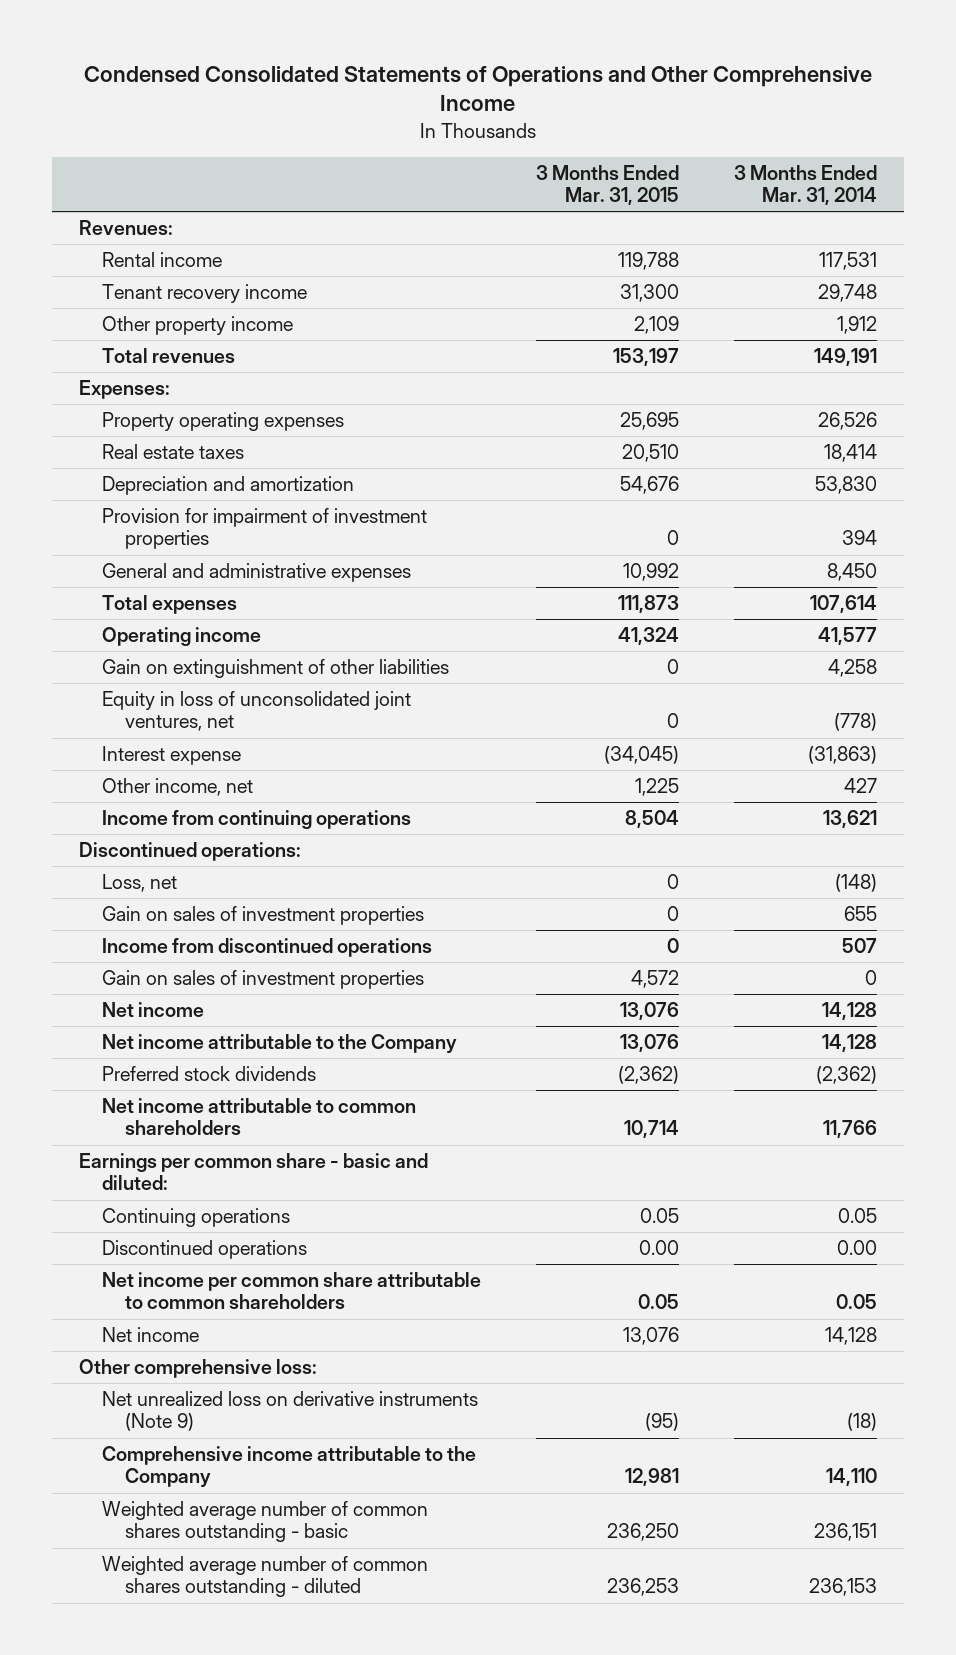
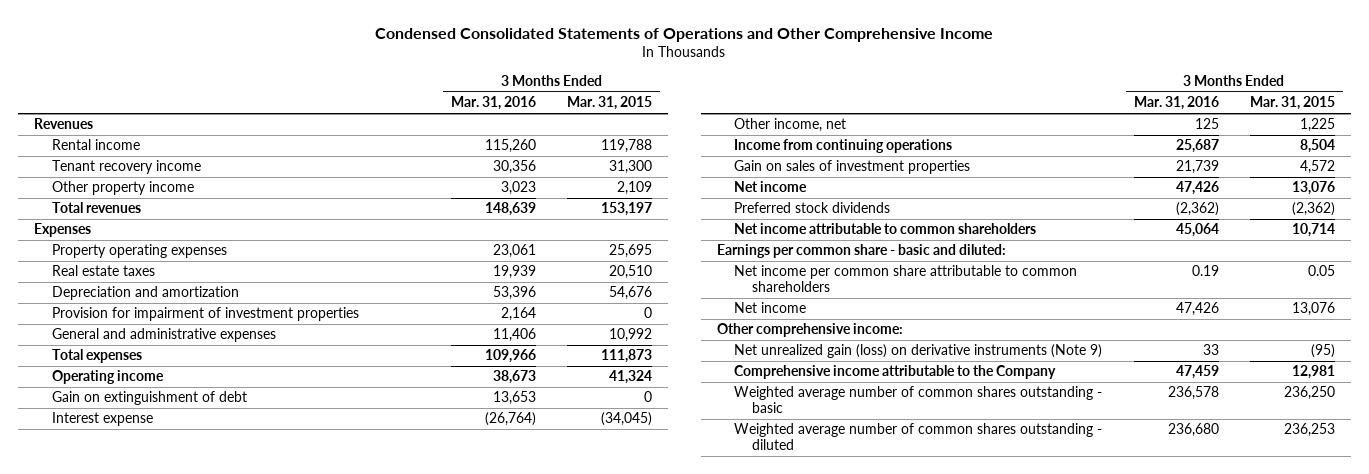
- | 3 Months Ended Mar. 31, 2015 | 3 Months Ended Mar. 31, 2014
+ | 3 Months Ended Mar. 31, 2016 | 3 Months Ended Mar. 31, 2015
- Revenues:
+ Revenues
- Expenses:
+ Expenses
- Gain on extinguishment of other liabilities | 0 | 4,258
- Equity in loss of unconsolidated joint ventures, net | 0 | (778)
+ Gain on extinguishment of debt | 13,653 | 0
- Discontinued operations:
- Loss, net | 0 | (148)
- Gain on sales of investment properties | 0 | 655
- Income from discontinued operations | 0 | 507
- Net income attributable to the Company | 13,076 | 14,128
- Continuing operations | 0.05 | 0.05
- Discontinued operations | 0.00 | 0.00
- Other comprehensive loss:
- Net unrealized loss on derivative instruments (Note 9) | (95) | (18)
+ Other comprehensive income:
+ Net unrealized gain (loss) on derivative instruments (Note 9) | 33 | (95)

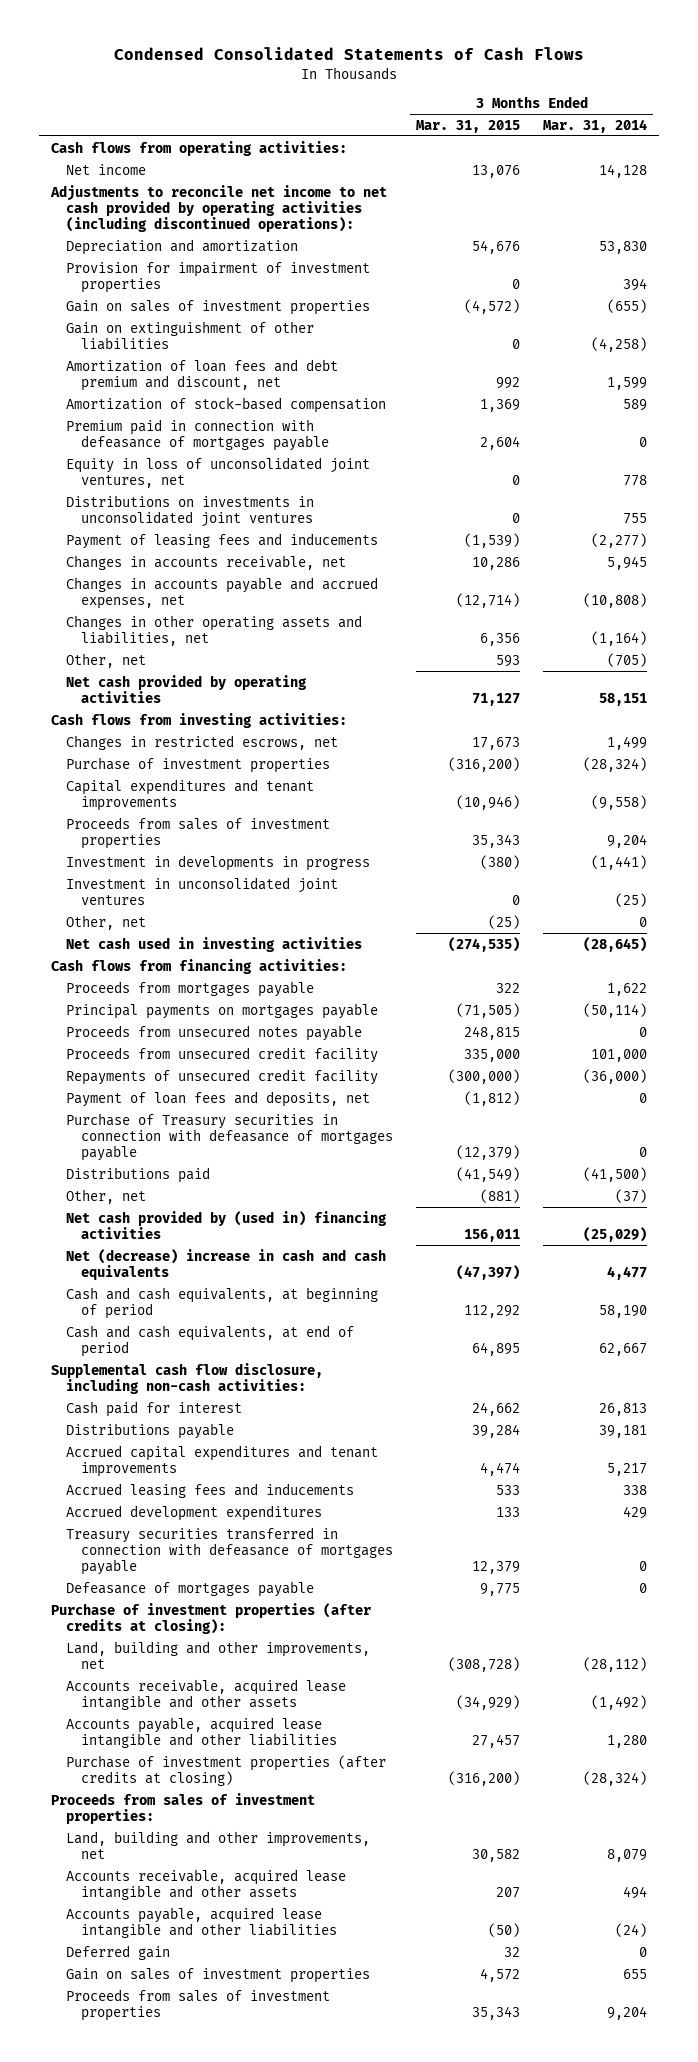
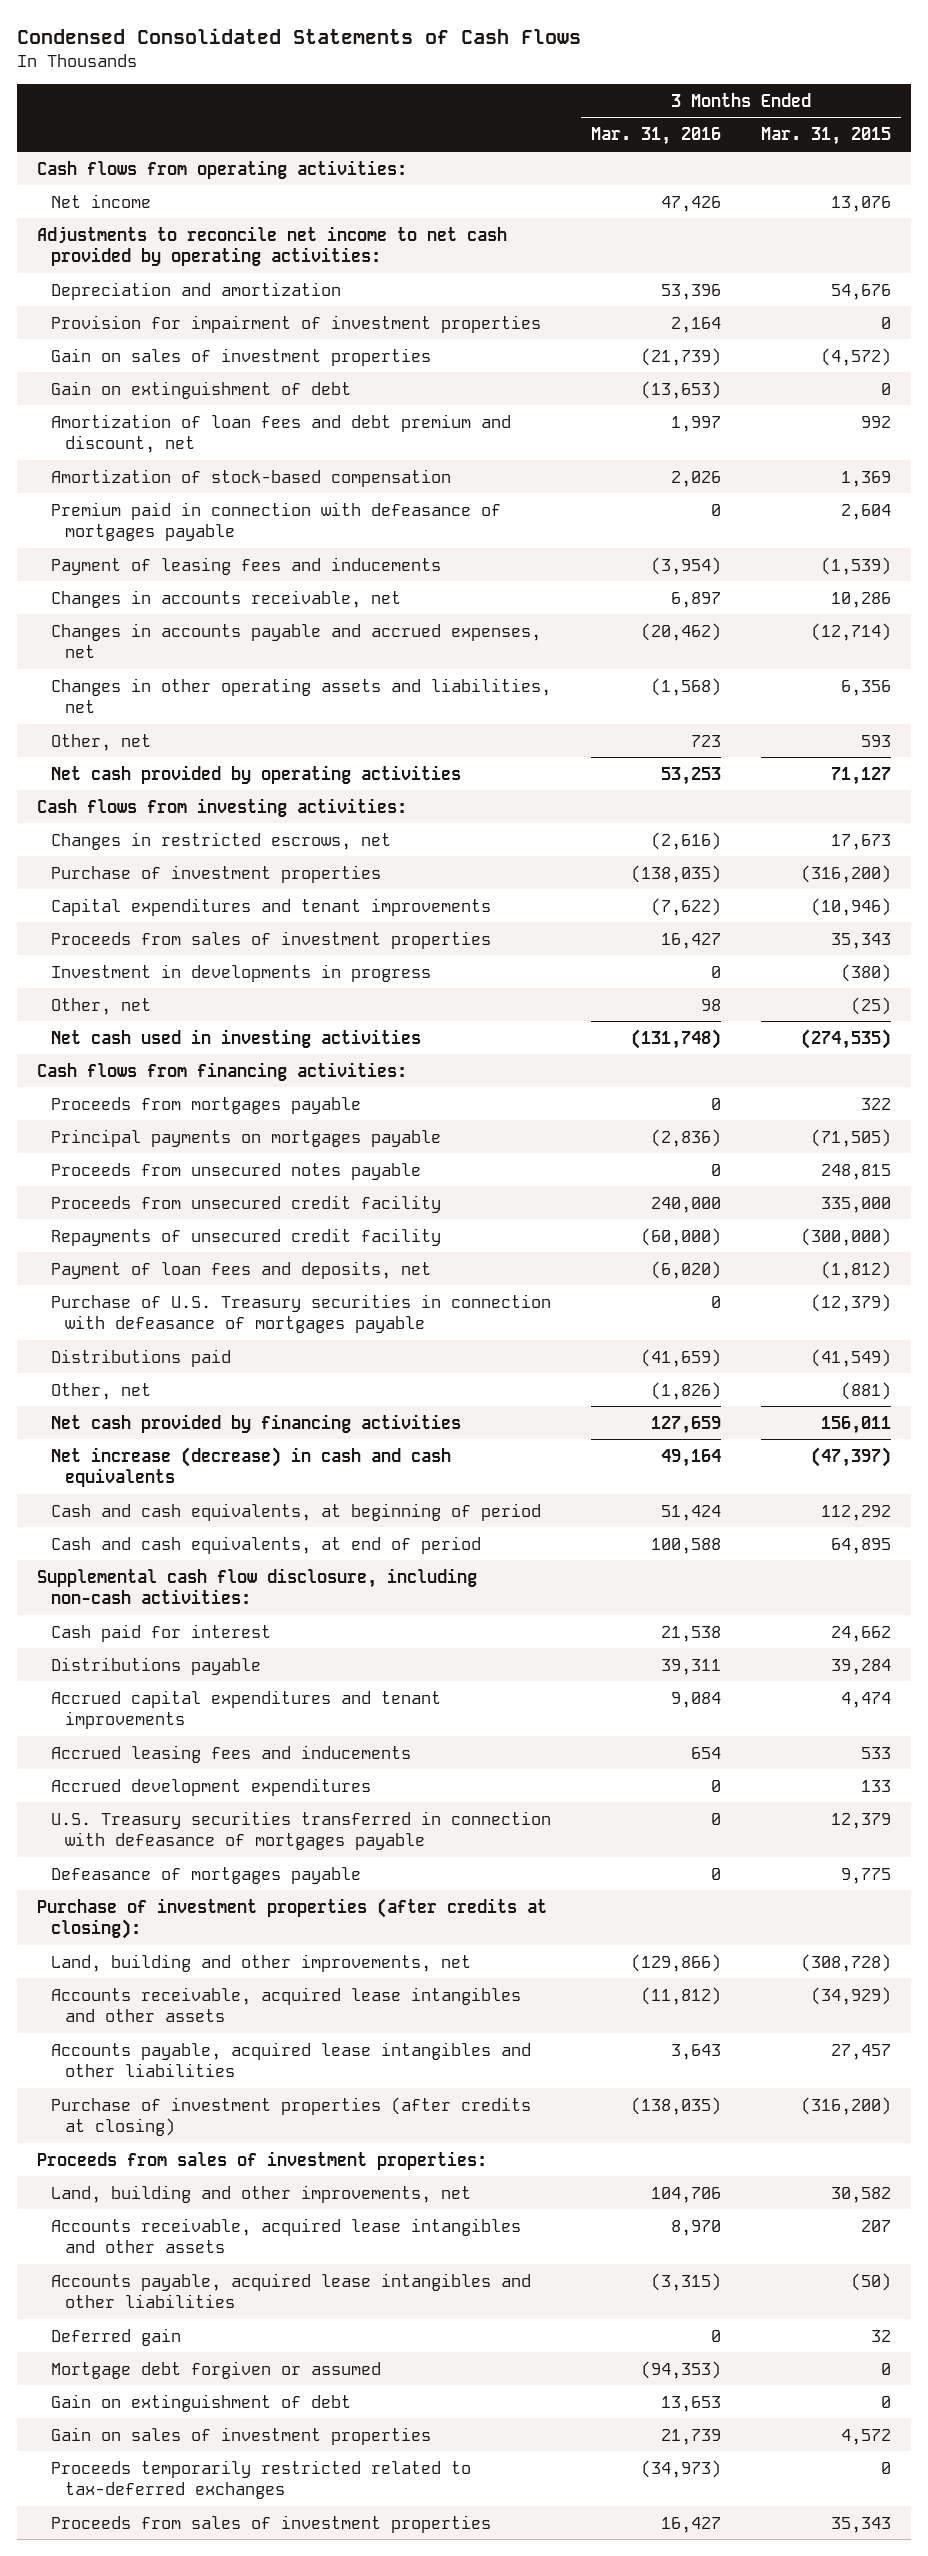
- | 3 Months Ended Mar. 31, 2015 | 3 Months Ended Mar. 31, 2014
+ | 3 Months Ended Mar. 31, 2016 | 3 Months Ended Mar. 31, 2015
- Adjustments to reconcile net income to net cash provided by operating activities (including discontinued operations):
+ Adjustments to reconcile net income to net cash provided by operating activities:
- Gain on extinguishment of other liabilities | 0 | (4,258)
+ Gain on extinguishment of debt | (13,653) | 0
- Equity in loss of unconsolidated joint ventures, net | 0 | 778
- Distributions on investments in unconsolidated joint ventures | 0 | 755
- Investment in unconsolidated joint ventures | 0 | (25)
- Purchase of Treasury securities in connection with defeasance of mortgages payable | (12,379) | 0
+ Purchase of U.S. Treasury securities in connection with defeasance of mortgages payable | 0 | (12,379)
- Net cash provided by (used in) financing activities | 156,011 | (25,029)
- Net (decrease) increase in cash and cash equivalents | (47,397) | 4,477
+ Net cash provided by financing activities | 127,659 | 156,011
+ Net increase (decrease) in cash and cash equivalents | 49,164 | (47,397)
- Treasury securities transferred in connection with defeasance of mortgages payable | 12,379 | 0
+ U.S. Treasury securities transferred in connection with defeasance of mortgages payable | 0 | 12,379
- Accounts receivable, acquired lease intangible and other assets | (34,929) | (1,492)
- Accounts payable, acquired lease intangible and other liabilities | 27,457 | 1,280
+ Accounts receivable, acquired lease intangibles and other assets | (11,812) | (34,929)
+ Accounts payable, acquired lease intangibles and other liabilities | 3,643 | 27,457
- Accounts receivable, acquired lease intangible and other assets | 207 | 494
- Accounts payable, acquired lease intangible and other liabilities | (50) | (24)
+ Accounts receivable, acquired lease intangibles and other assets | 8,970 | 207
+ Accounts payable, acquired lease intangibles and other liabilities | (3,315) | (50)
+ Mortgage debt forgiven or assumed | (94,353) | 0
+ Gain on extinguishment of debt | 13,653 | 0
+ Proceeds temporarily restricted related to tax-deferred exchanges | (34,973) | 0

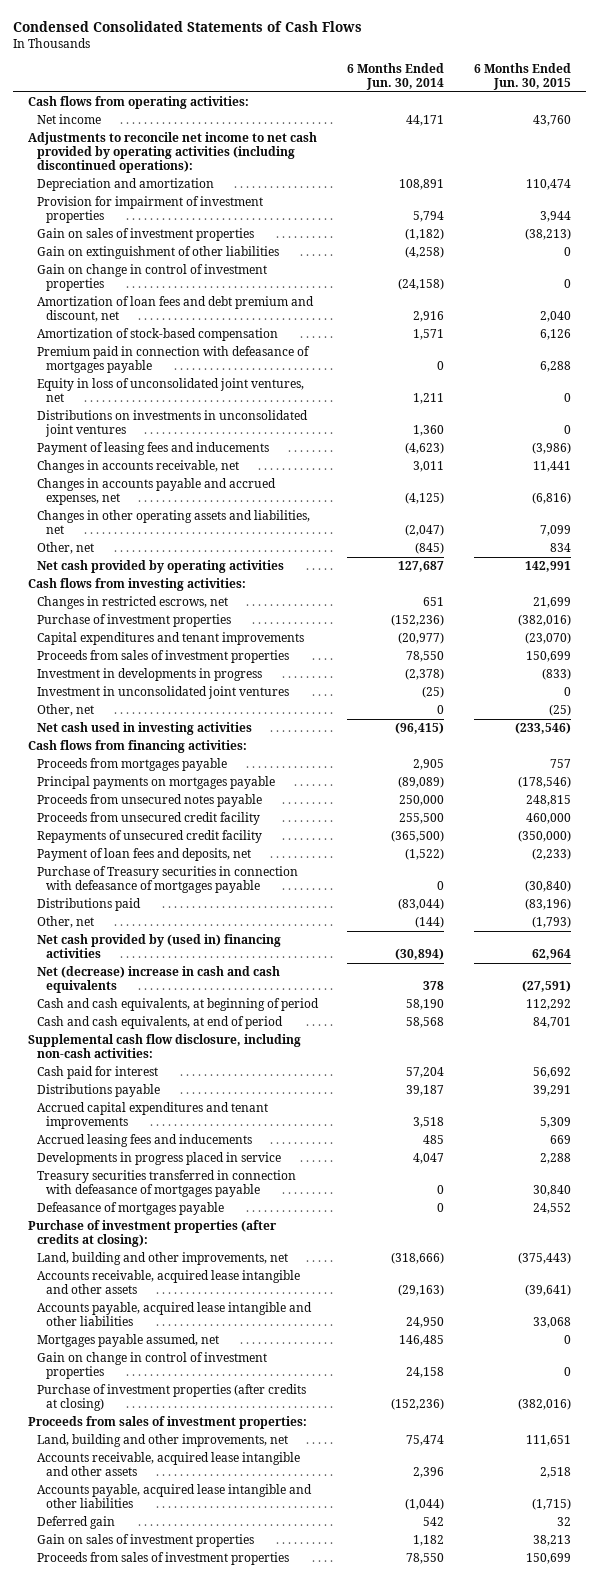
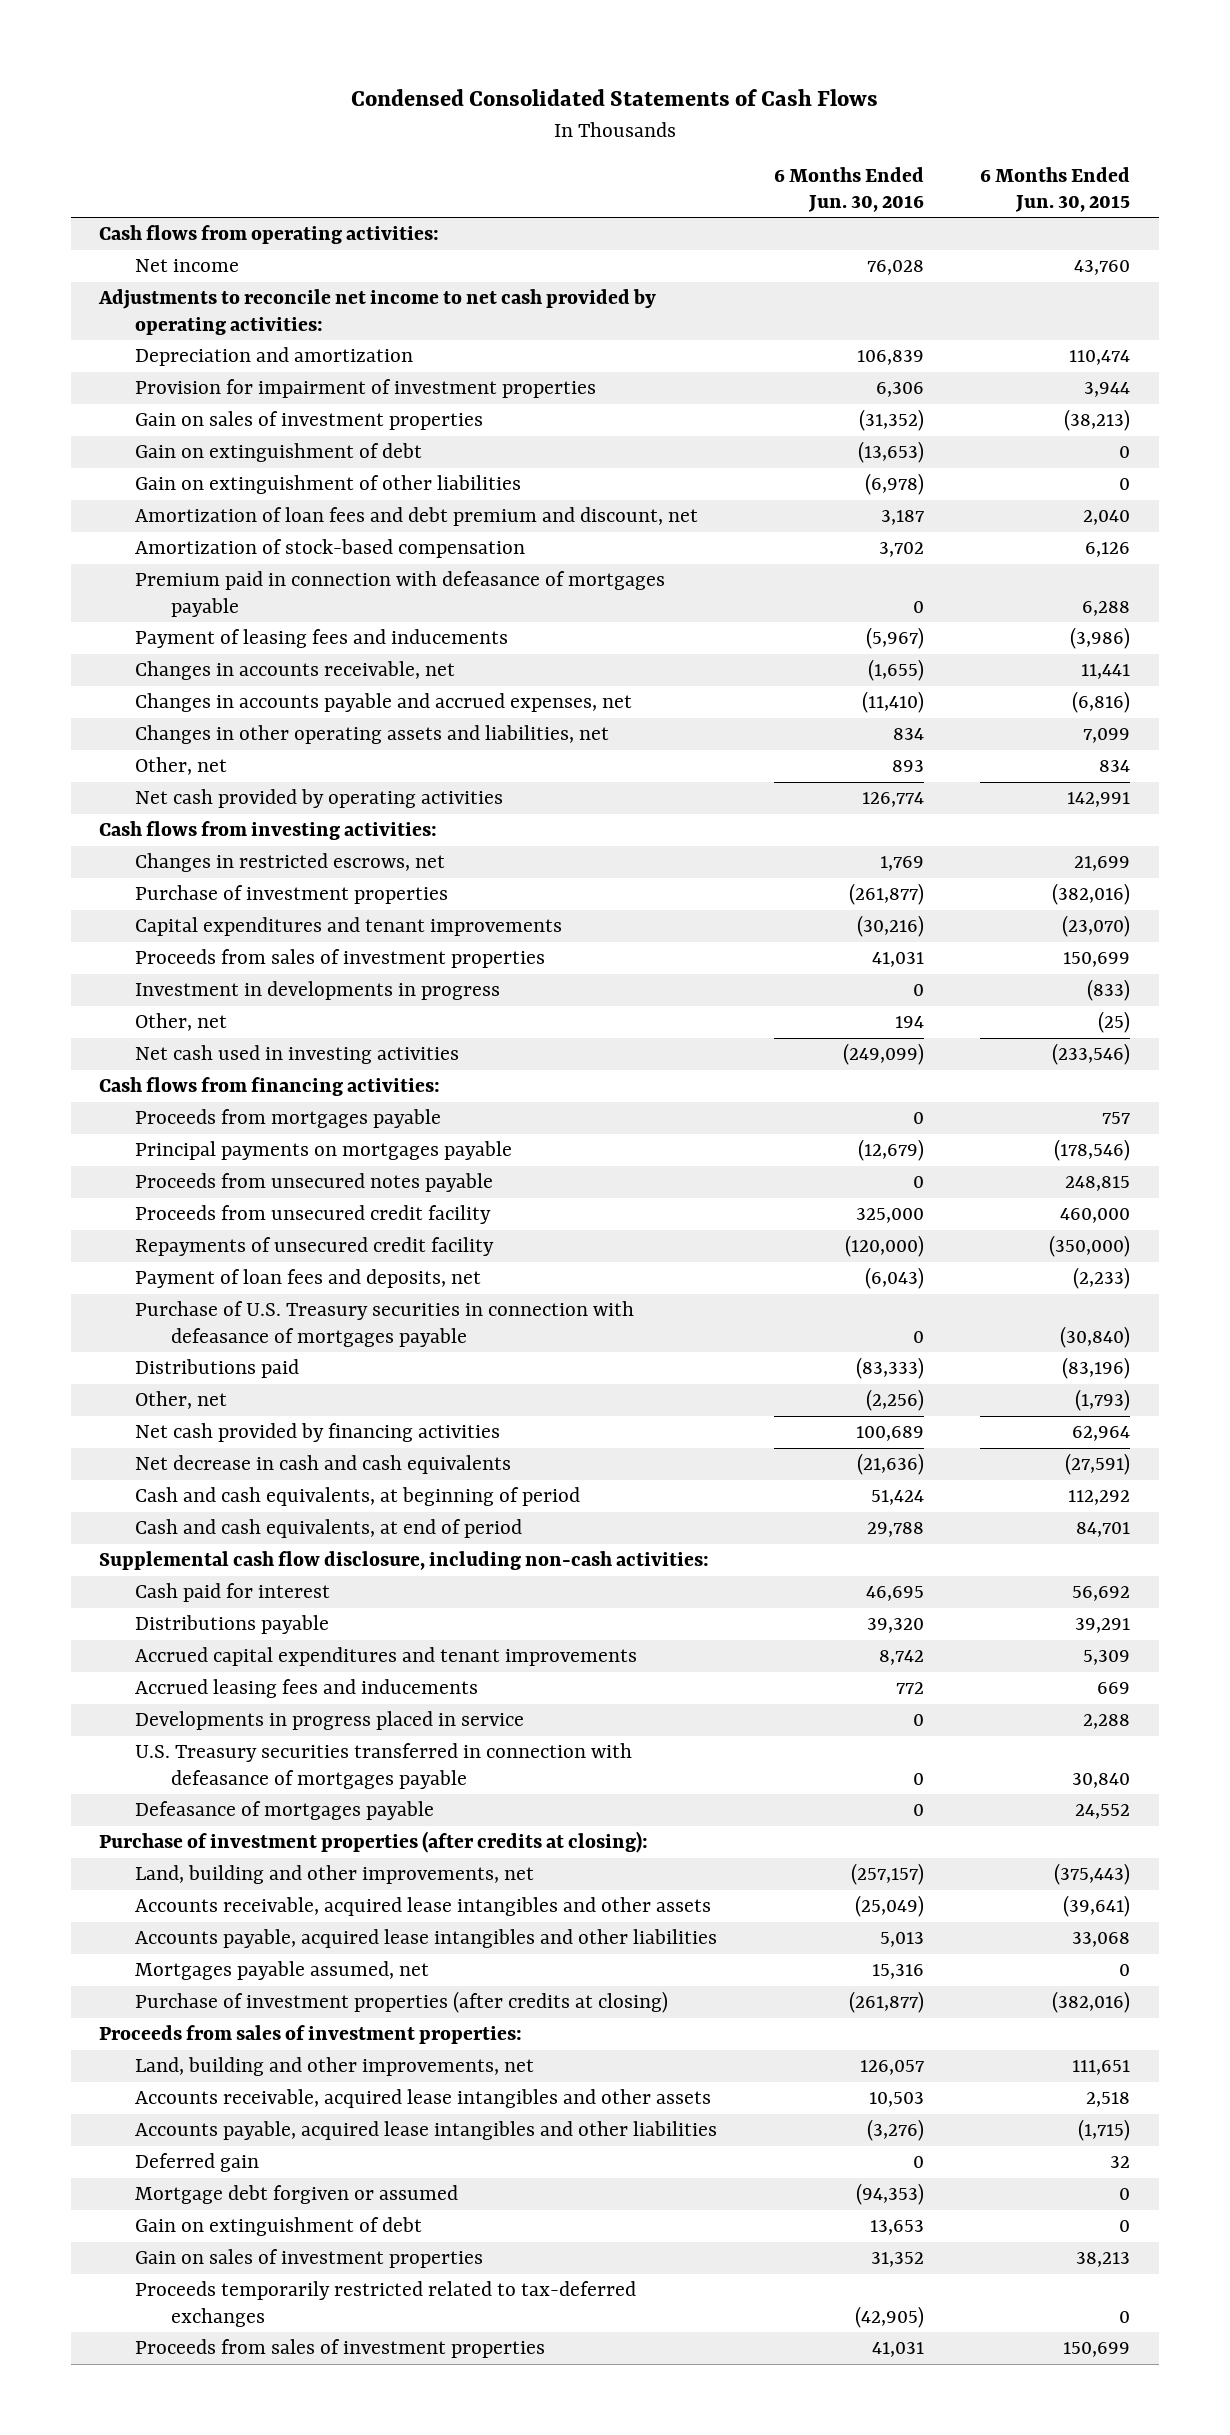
- | 6 Months Ended Jun. 30, 2014 | 6 Months Ended Jun. 30, 2015
+ | 6 Months Ended Jun. 30, 2016 | 6 Months Ended Jun. 30, 2015
- Adjustments to reconcile net income to net cash provided by operating activities (including discontinued operations):
+ Adjustments to reconcile net income to net cash provided by operating activities:
+ Gain on extinguishment of debt | (13,653) | 0
- Gain on change in control of investment properties | (24,158) | 0
- Equity in loss of unconsolidated joint ventures, net | 1,211 | 0
- Distributions on investments in unconsolidated joint ventures | 1,360 | 0
- Investment in unconsolidated joint ventures | (25) | 0
- Purchase of Treasury securities in connection with defeasance of mortgages payable | 0 | (30,840)
+ Purchase of U.S. Treasury securities in connection with defeasance of mortgages payable | 0 | (30,840)
- Net cash provided by (used in) financing activities | (30,894) | 62,964
- Net (decrease) increase in cash and cash equivalents | 378 | (27,591)
+ Net cash provided by financing activities | 100,689 | 62,964
+ Net decrease in cash and cash equivalents | (21,636) | (27,591)
- Treasury securities transferred in connection with defeasance of mortgages payable | 0 | 30,840
+ U.S. Treasury securities transferred in connection with defeasance of mortgages payable | 0 | 30,840
- Accounts receivable, acquired lease intangible and other assets | (29,163) | (39,641)
- Accounts payable, acquired lease intangible and other liabilities | 24,950 | 33,068
+ Accounts receivable, acquired lease intangibles and other assets | (25,049) | (39,641)
+ Accounts payable, acquired lease intangibles and other liabilities | 5,013 | 33,068
- Gain on change in control of investment properties | 24,158 | 0
- Accounts receivable, acquired lease intangible and other assets | 2,396 | 2,518
- Accounts payable, acquired lease intangible and other liabilities | (1,044) | (1,715)
+ Accounts receivable, acquired lease intangibles and other assets | 10,503 | 2,518
+ Accounts payable, acquired lease intangibles and other liabilities | (3,276) | (1,715)
+ Mortgage debt forgiven or assumed | (94,353) | 0
+ Gain on extinguishment of debt | 13,653 | 0
+ Proceeds temporarily restricted related to tax-deferred exchanges | (42,905) | 0

